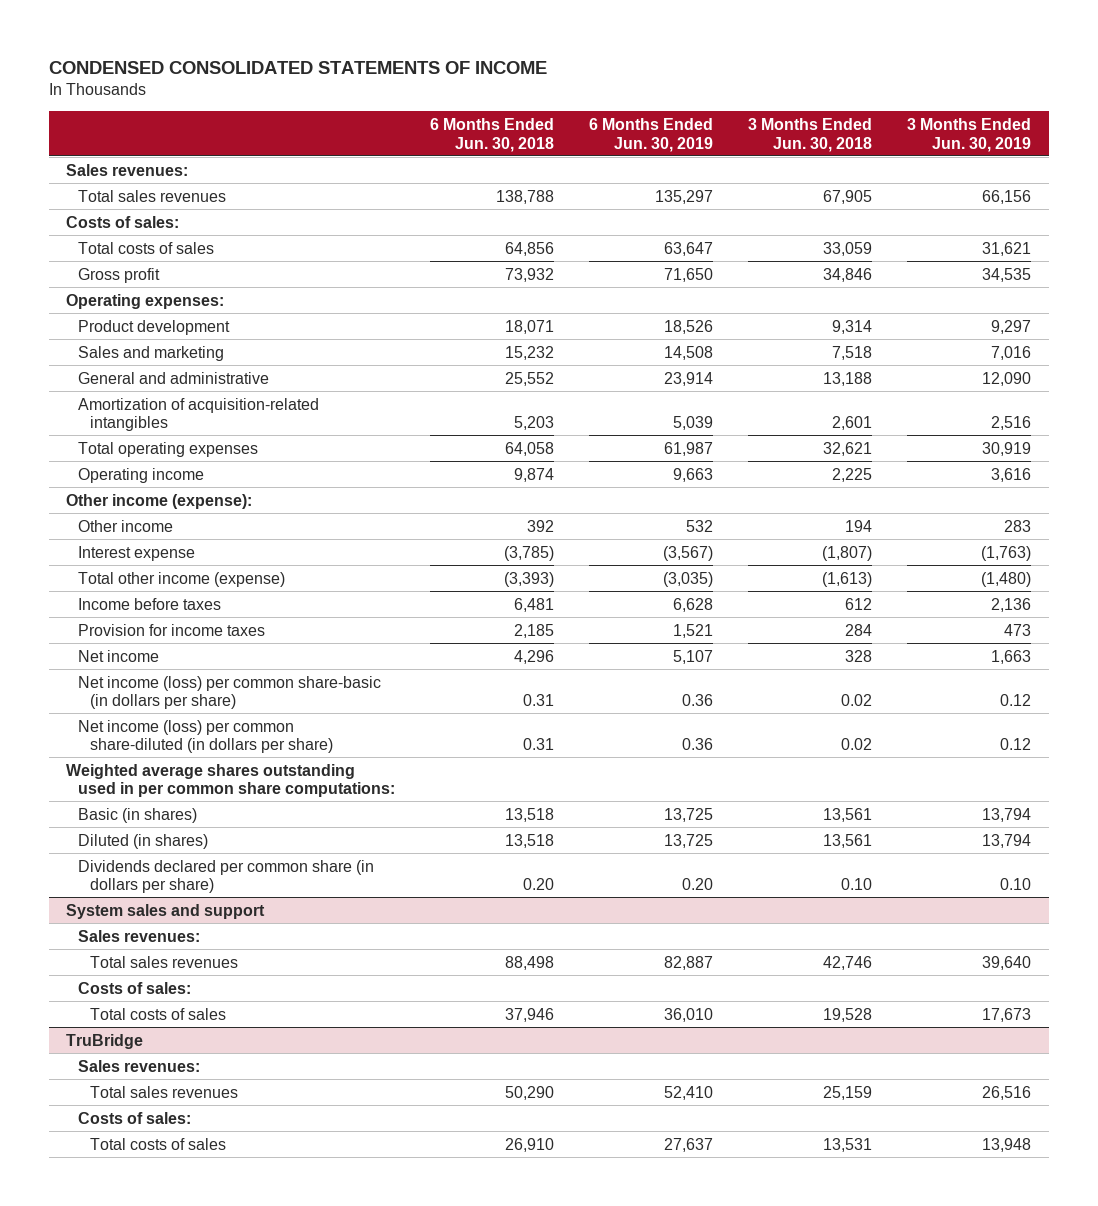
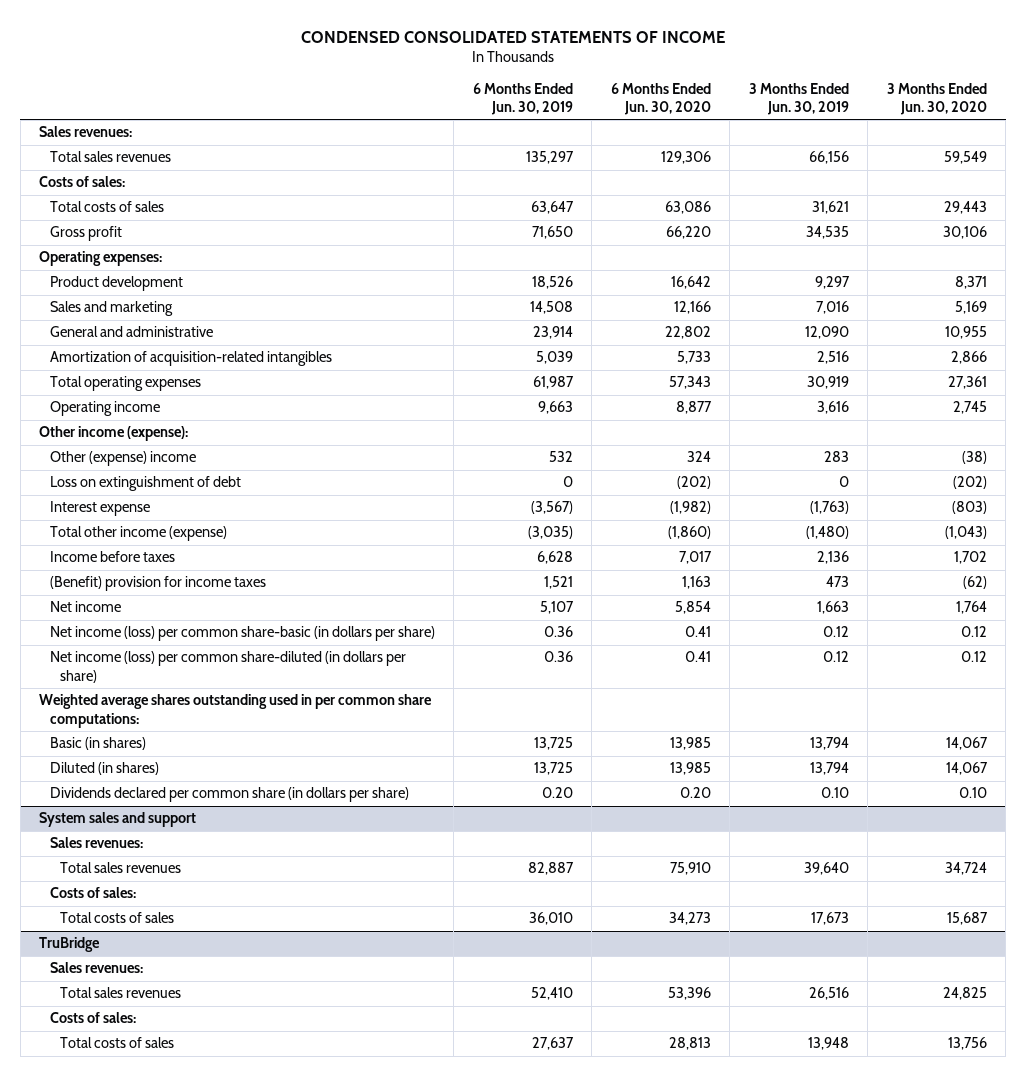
- | 6 Months Ended Jun. 30, 2018 | 6 Months Ended Jun. 30, 2019 | 3 Months Ended Jun. 30, 2018 | 3 Months Ended Jun. 30, 2019
+ | 6 Months Ended Jun. 30, 2019 | 6 Months Ended Jun. 30, 2020 | 3 Months Ended Jun. 30, 2019 | 3 Months Ended Jun. 30, 2020
- Other income | 392 | 532 | 194 | 283
+ Other (expense) income | 532 | 324 | 283 | (38)
+ Loss on extinguishment of debt | 0 | (202) | 0 | (202)
- Provision for income taxes | 2,185 | 1,521 | 284 | 473
+ (Benefit) provision for income taxes | 1,521 | 1,163 | 473 | (62)

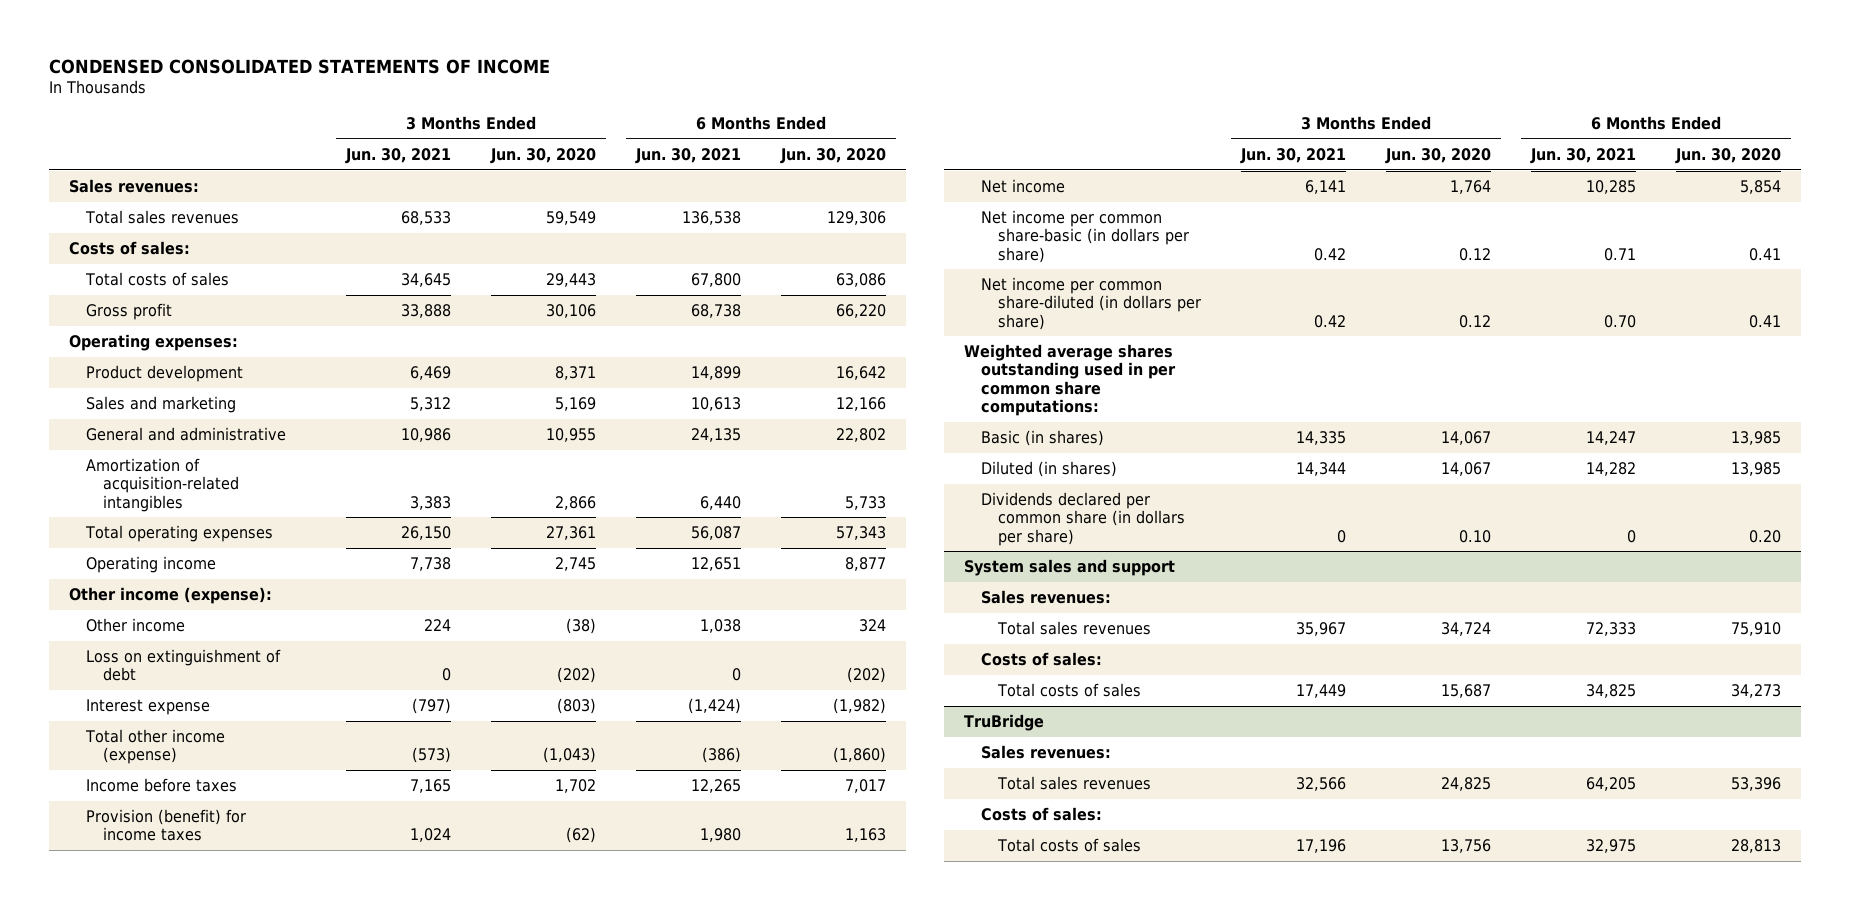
- | 6 Months Ended Jun. 30, 2019 | 6 Months Ended Jun. 30, 2020 | 3 Months Ended Jun. 30, 2019 | 3 Months Ended Jun. 30, 2020
+ | 3 Months Ended Jun. 30, 2021 | 3 Months Ended Jun. 30, 2020 | 6 Months Ended Jun. 30, 2021 | 6 Months Ended Jun. 30, 2020
- Other (expense) income | 532 | 324 | 283 | (38)
+ Other income | 224 | (38) | 1,038 | 324
- (Benefit) provision for income taxes | 1,521 | 1,163 | 473 | (62)
+ Provision (benefit) for income taxes | 1,024 | (62) | 1,980 | 1,163
- Net income (loss) per common share-basic (in dollars per share) | 0.36 | 0.41 | 0.12 | 0.12
- Net income (loss) per common share-diluted (in dollars per share) | 0.36 | 0.41 | 0.12 | 0.12
+ Net income per common share-basic (in dollars per share) | 0.42 | 0.12 | 0.71 | 0.41
+ Net income per common share-diluted (in dollars per share) | 0.42 | 0.12 | 0.70 | 0.41

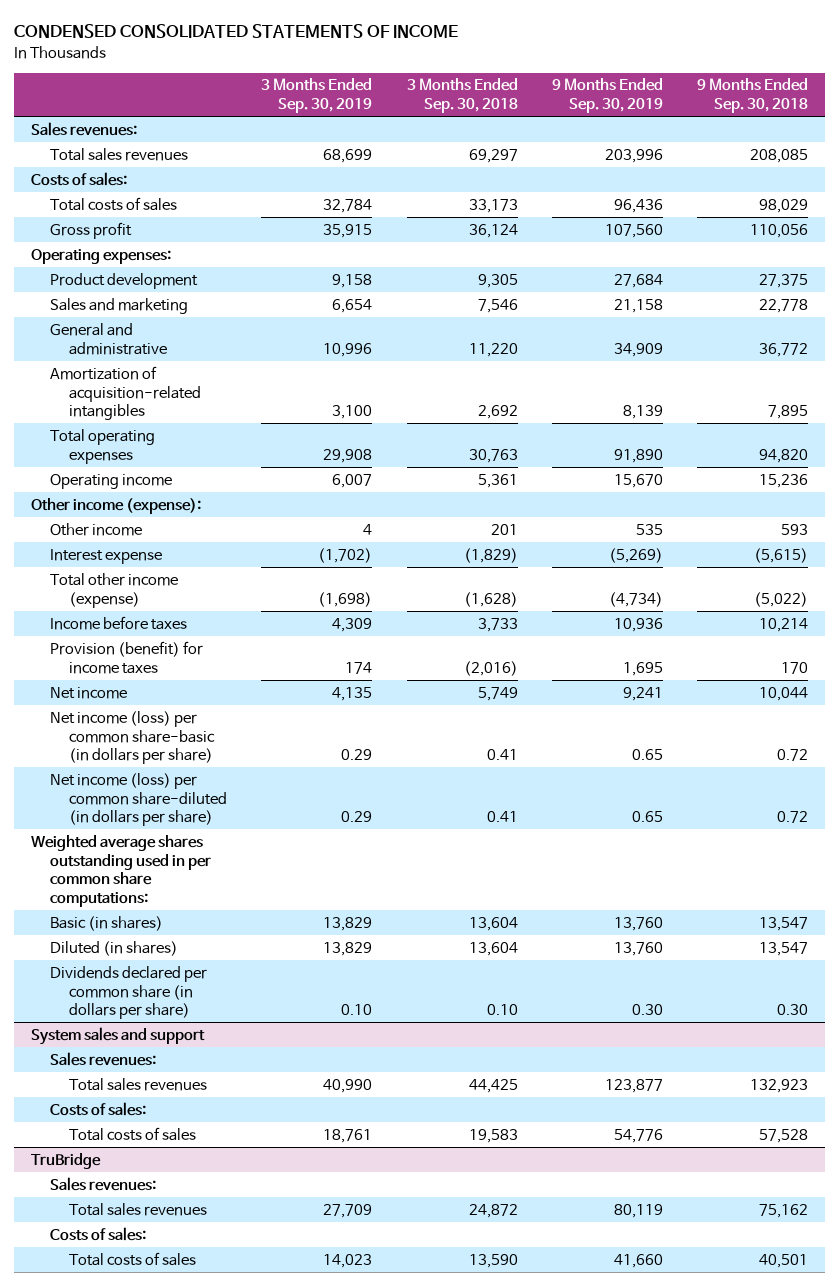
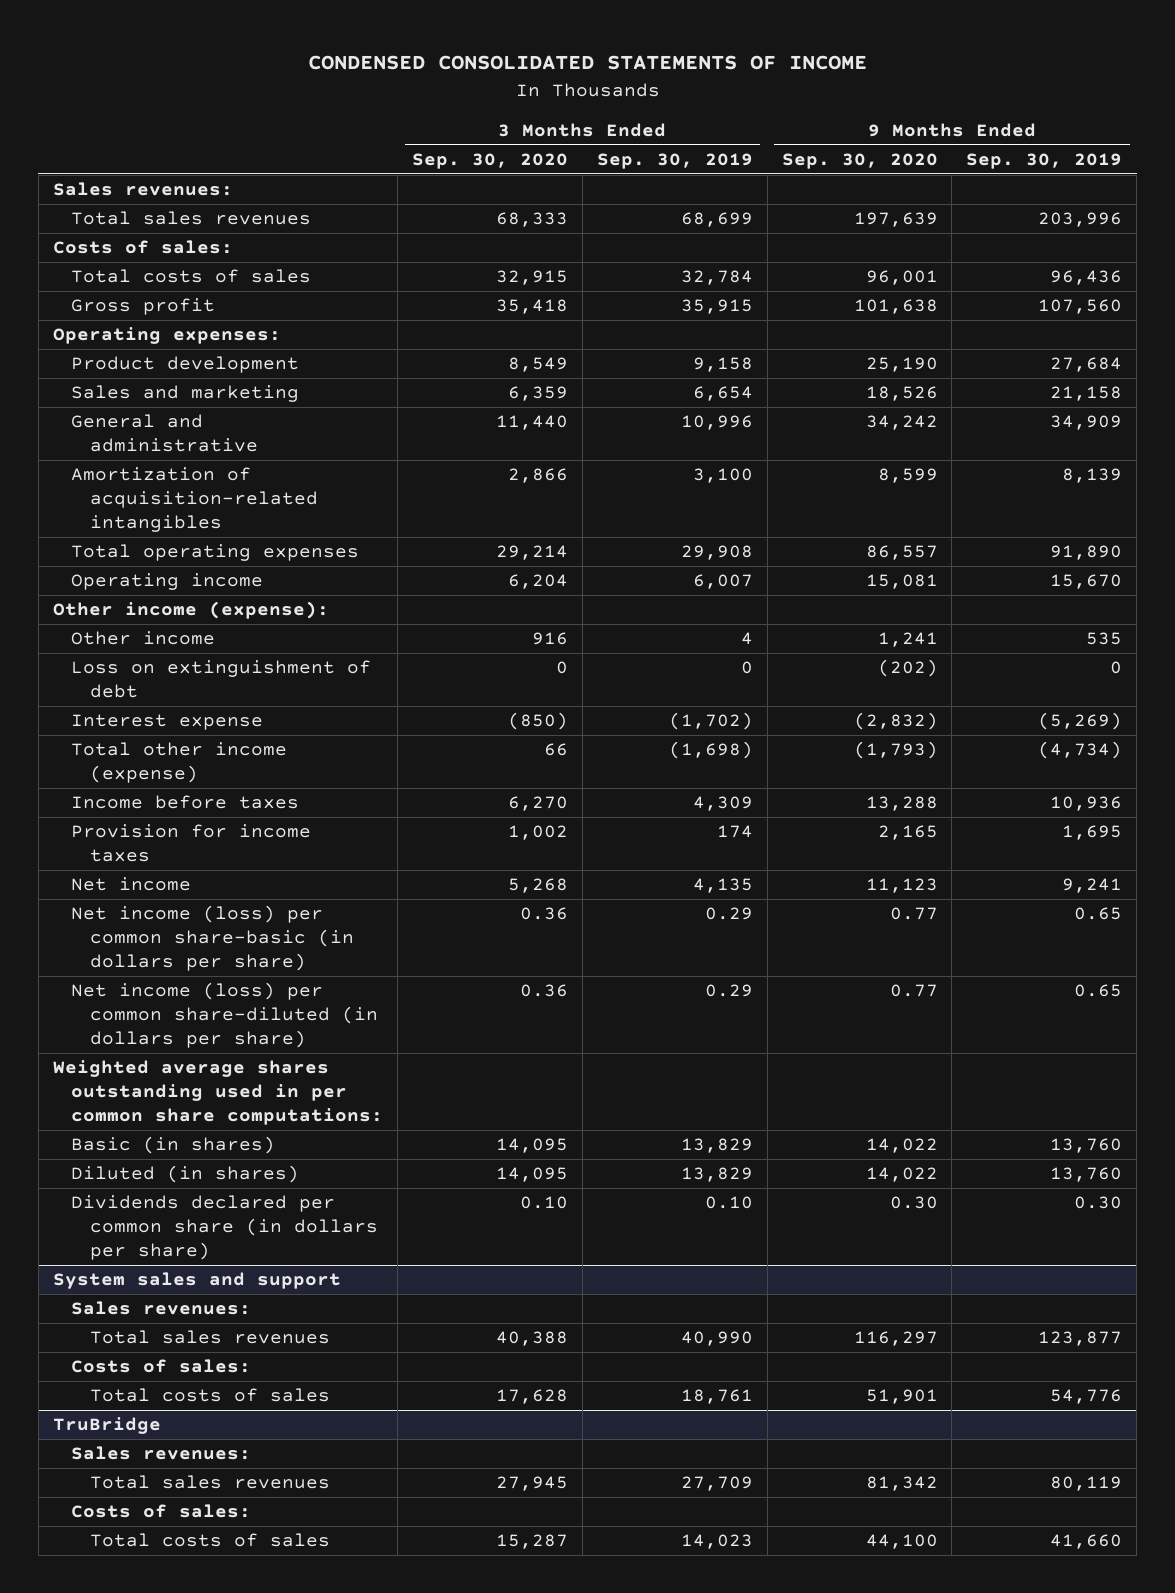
- | 3 Months Ended Sep. 30, 2019 | 3 Months Ended Sep. 30, 2018 | 9 Months Ended Sep. 30, 2019 | 9 Months Ended Sep. 30, 2018
+ | 3 Months Ended Sep. 30, 2020 | 3 Months Ended Sep. 30, 2019 | 9 Months Ended Sep. 30, 2020 | 9 Months Ended Sep. 30, 2019
+ Loss on extinguishment of debt | 0 | 0 | (202) | 0
- Provision (benefit) for income taxes | 174 | (2,016) | 1,695 | 170
+ Provision for income taxes | 1,002 | 174 | 2,165 | 1,695

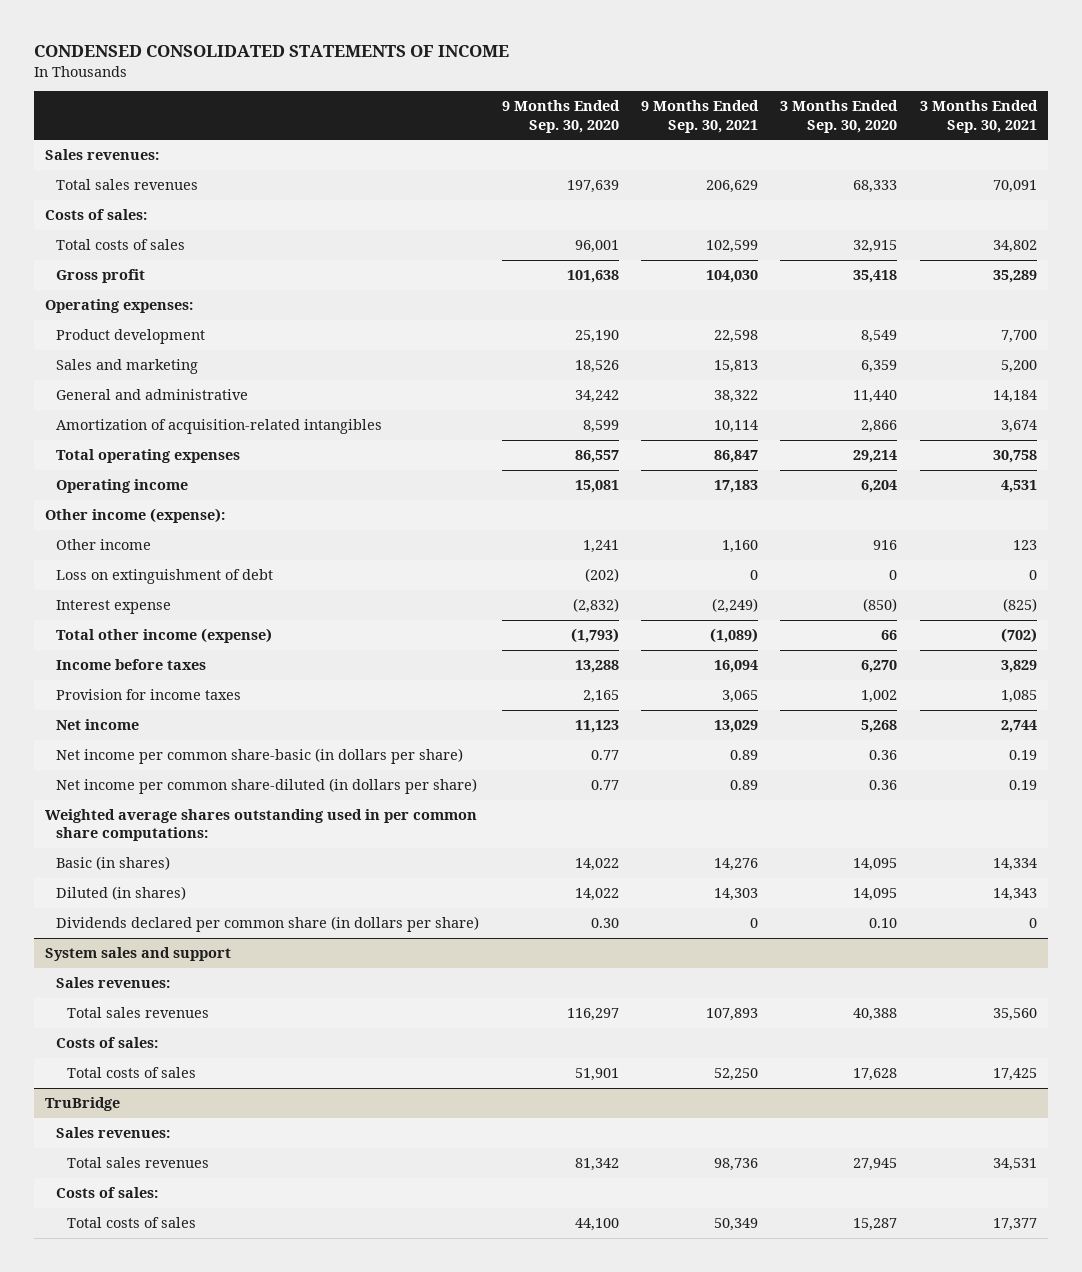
- | 3 Months Ended Sep. 30, 2020 | 3 Months Ended Sep. 30, 2019 | 9 Months Ended Sep. 30, 2020 | 9 Months Ended Sep. 30, 2019
+ | 9 Months Ended Sep. 30, 2020 | 9 Months Ended Sep. 30, 2021 | 3 Months Ended Sep. 30, 2020 | 3 Months Ended Sep. 30, 2021
- Net income (loss) per common share-basic (in dollars per share) | 0.36 | 0.29 | 0.77 | 0.65
- Net income (loss) per common share-diluted (in dollars per share) | 0.36 | 0.29 | 0.77 | 0.65
+ Net income per common share-basic (in dollars per share) | 0.77 | 0.89 | 0.36 | 0.19
+ Net income per common share-diluted (in dollars per share) | 0.77 | 0.89 | 0.36 | 0.19

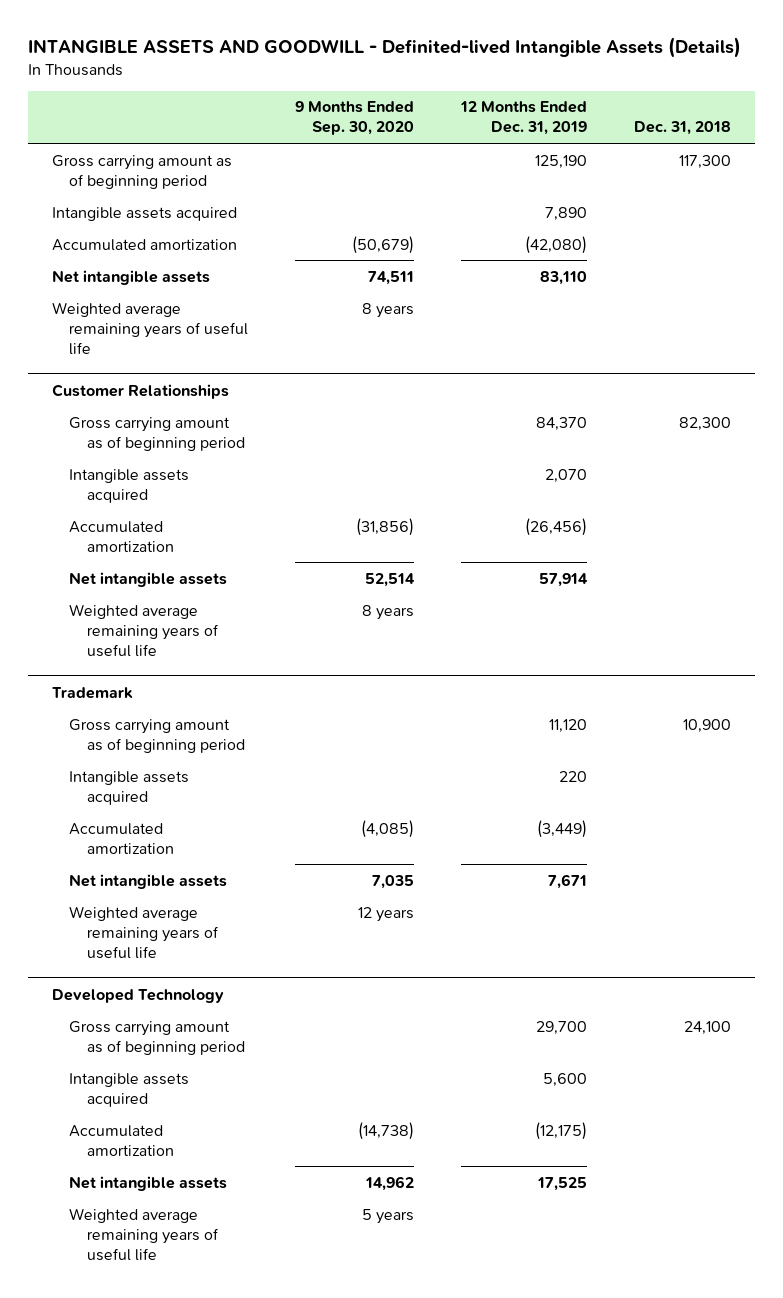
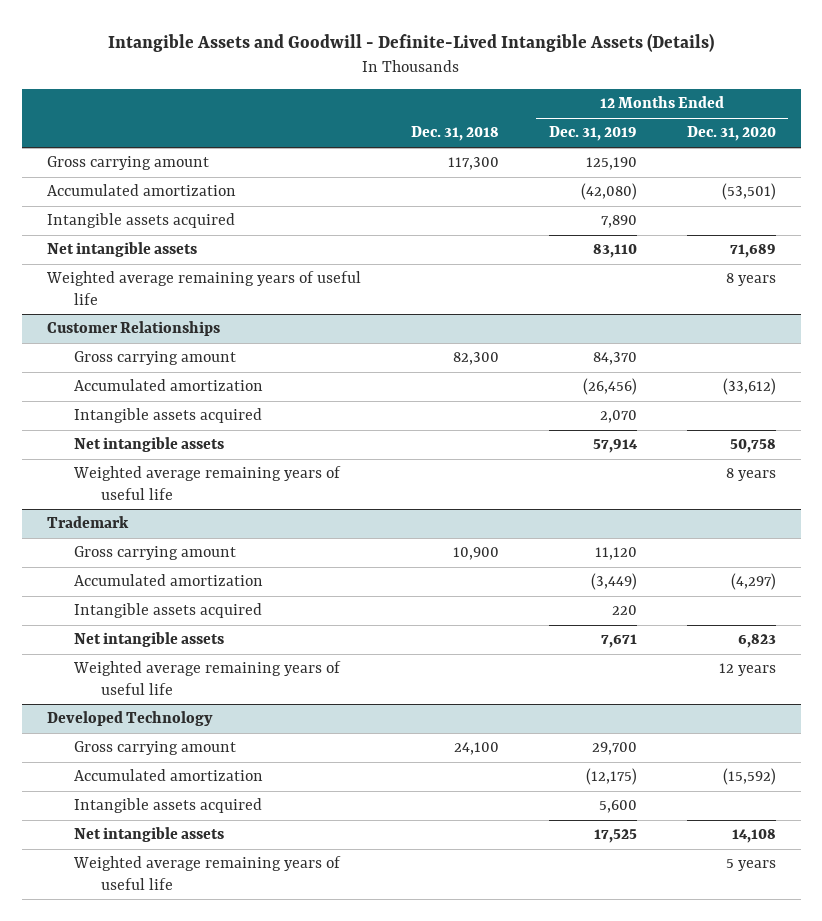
- INTANGIBLE ASSETS AND GOODWILL - Definited-lived Intangible Assets (Details)
+ Intangible Assets and Goodwill - Definite-Lived Intangible Assets (Details)
- | 9 Months Ended Sep. 30, 2020 | 12 Months Ended Dec. 31, 2019 | Dec. 31, 2018
+ | Dec. 31, 2018 | 12 Months Ended Dec. 31, 2019 | 12 Months Ended Dec. 31, 2020
- Gross carrying amount as of beginning period | | 125,190 | 117,300
+ Gross carrying amount | 117,300 | 125,190 |
moved down: Intangible assets acquired | | 7,890 |
@ Customer Relationships
- Gross carrying amount as of beginning period | | 84,370 | 82,300
+ Gross carrying amount | 82,300 | 84,370 |
moved down: Intangible assets acquired | | 2,070 |
@ Trademark
- Gross carrying amount as of beginning period | | 11,120 | 10,900
+ Gross carrying amount | 10,900 | 11,120 |
moved down: Intangible assets acquired | | 220 |
@ Developed Technology
- Gross carrying amount as of beginning period | | 29,700 | 24,100
+ Gross carrying amount | 24,100 | 29,700 |
moved down: Intangible assets acquired | | 5,600 |

